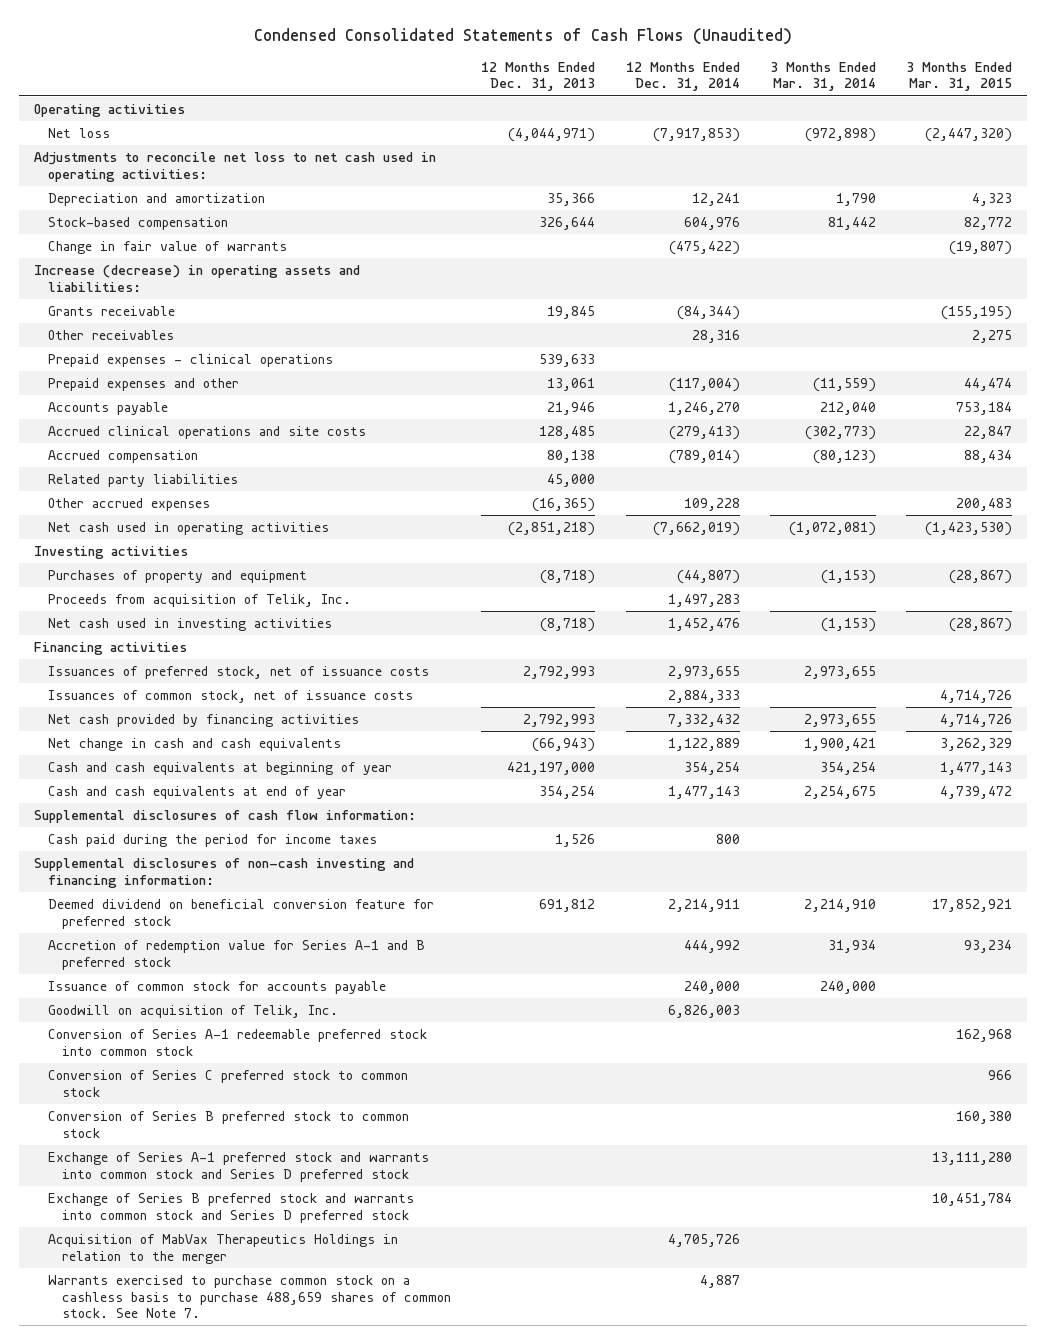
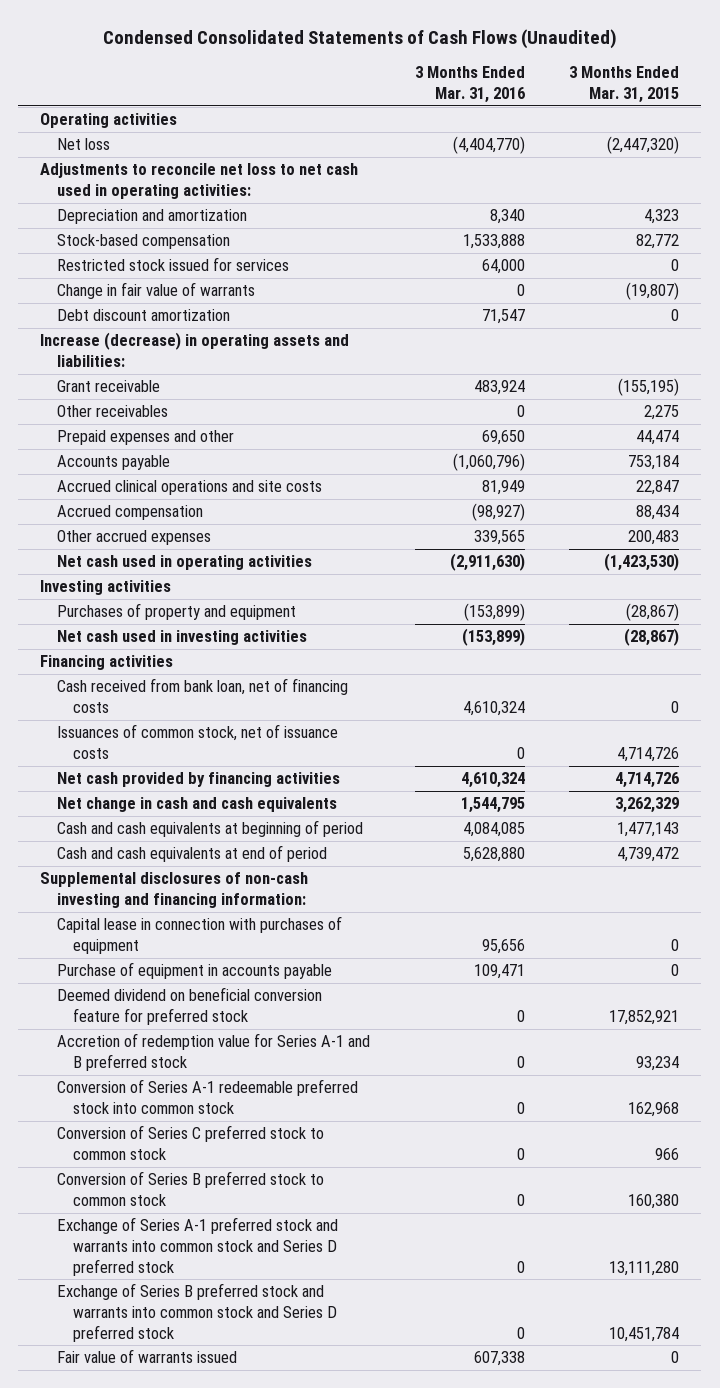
- | 12 Months Ended Dec. 31, 2013 | 12 Months Ended Dec. 31, 2014 | 3 Months Ended Mar. 31, 2014 | 3 Months Ended Mar. 31, 2015
+ | 3 Months Ended Mar. 31, 2016 | 3 Months Ended Mar. 31, 2015
+ Restricted stock issued for services | 64,000 | 0
+ Debt discount amortization | 71,547 | 0
- Grants receivable | 19,845 | (84,344) | | (155,195)
+ Grant receivable | 483,924 | (155,195)
- Prepaid expenses - clinical operations | 539,633 | | |
- Related party liabilities | 45,000 | | |
- Proceeds from acquisition of Telik, Inc. | | 1,497,283 | |
- Issuances of preferred stock, net of issuance costs | 2,792,993 | 2,973,655 | 2,973,655 |
+ Cash received from bank loan, net of financing costs | 4,610,324 | 0
- Cash and cash equivalents at beginning of year | 421,197,000 | 354,254 | 354,254 | 1,477,143
- Cash and cash equivalents at end of year | 354,254 | 1,477,143 | 2,254,675 | 4,739,472
- Supplemental disclosures of cash flow information:
- Cash paid during the period for income taxes | 1,526 | 800 | |
+ Cash and cash equivalents at beginning of period | 4,084,085 | 1,477,143
+ Cash and cash equivalents at end of period | 5,628,880 | 4,739,472
+ Capital lease in connection with purchases of equipment | 95,656 | 0
+ Purchase of equipment in accounts payable | 109,471 | 0
- Issuance of common stock for accounts payable | | 240,000 | 240,000 |
- Goodwill on acquisition of Telik, Inc. | | 6,826,003 | |
- Acquisition of MabVax Therapeutics Holdings in relation to the merger | | 4,705,726 | |
- Warrants exercised to purchase common stock on a cashless basis to purchase 488,659 shares of common stock. See Note 7. | | 4,887 | |
+ Fair value of warrants issued | 607,338 | 0

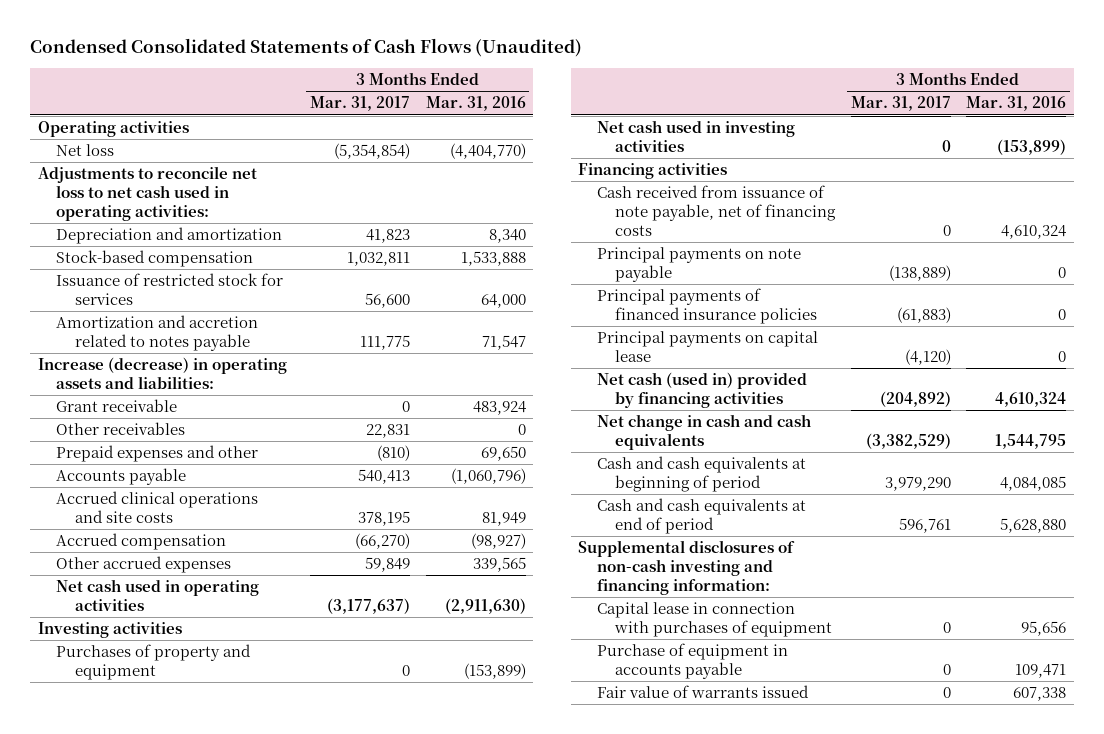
- | 3 Months Ended Mar. 31, 2016 | 3 Months Ended Mar. 31, 2015
+ | 3 Months Ended Mar. 31, 2017 | 3 Months Ended Mar. 31, 2016
- Restricted stock issued for services | 64,000 | 0
- Change in fair value of warrants | 0 | (19,807)
- Debt discount amortization | 71,547 | 0
+ Issuance of restricted stock for services | 56,600 | 64,000
+ Amortization and accretion related to notes payable | 111,775 | 71,547
- Cash received from bank loan, net of financing costs | 4,610,324 | 0
- Issuances of common stock, net of issuance costs | 0 | 4,714,726
- Net cash provided by financing activities | 4,610,324 | 4,714,726
+ Cash received from issuance of note payable, net of financing costs | 0 | 4,610,324
+ Principal payments on note payable | (138,889) | 0
+ Principal payments of financed insurance policies | (61,883) | 0
+ Principal payments on capital lease | (4,120) | 0
+ Net cash (used in) provided by financing activities | (204,892) | 4,610,324
- Deemed dividend on beneficial conversion feature for preferred stock | 0 | 17,852,921
- Accretion of redemption value for Series A-1 and B preferred stock | 0 | 93,234
- Conversion of Series A-1 redeemable preferred stock into common stock | 0 | 162,968
- Conversion of Series C preferred stock to common stock | 0 | 966
- Conversion of Series B preferred stock to common stock | 0 | 160,380
- Exchange of Series A-1 preferred stock and warrants into common stock and Series D preferred stock | 0 | 13,111,280
- Exchange of Series B preferred stock and warrants into common stock and Series D preferred stock | 0 | 10,451,784

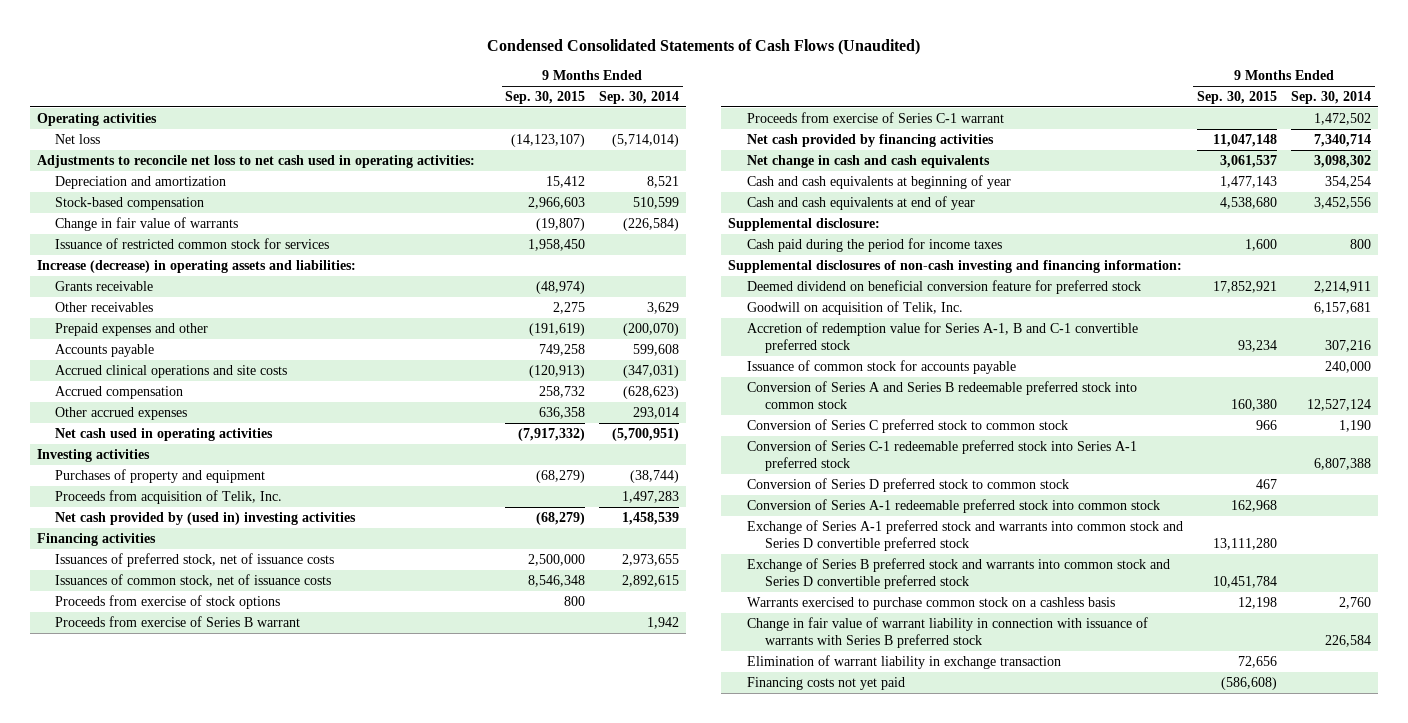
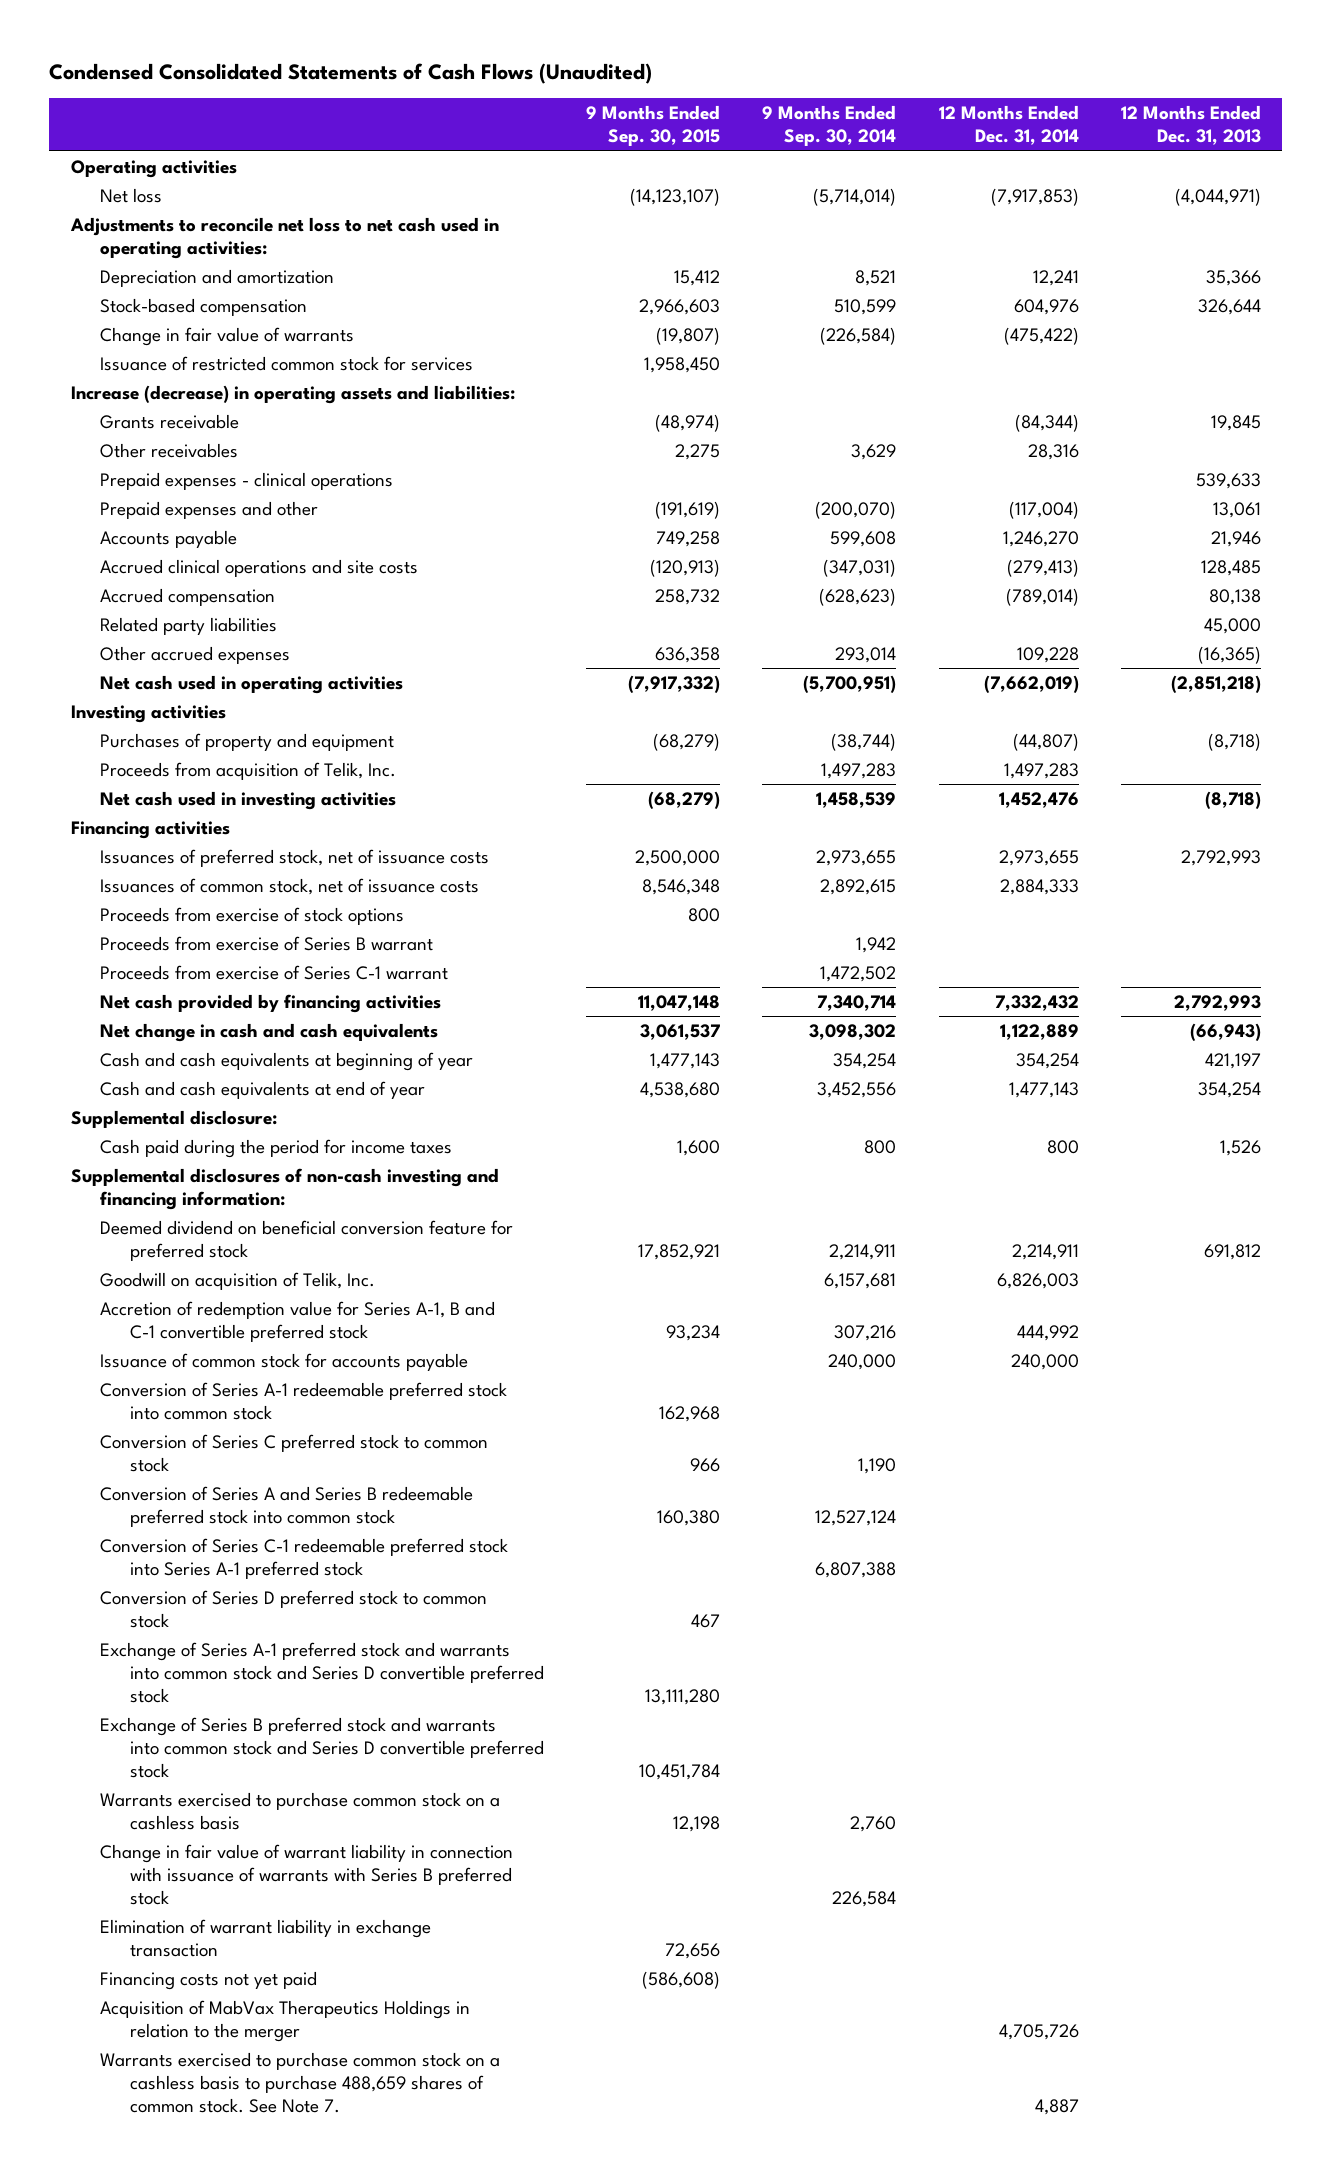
- | 9 Months Ended Sep. 30, 2015 | 9 Months Ended Sep. 30, 2014
+ | 9 Months Ended Sep. 30, 2015 | 9 Months Ended Sep. 30, 2014 | 12 Months Ended Dec. 31, 2014 | 12 Months Ended Dec. 31, 2013
+ Prepaid expenses - clinical operations | | | | 539,633
+ Related party liabilities | | | | 45,000
- Net cash provided by (used in) investing activities | (68,279) | 1,458,539
+ Net cash used in investing activities | (68,279) | 1,458,539 | 1,452,476 | (8,718)
moved up: Conversion of Series A-1 redeemable preferred stock into common stock | 162,968 | | |
moved down: Conversion of Series A and Series B redeemable preferred stock into common stock | 160,380 | 12,527,124 | |
+ Acquisition of MabVax Therapeutics Holdings in relation to the merger | | | 4,705,726 |
+ Warrants exercised to purchase common stock on a cashless basis to purchase 488,659 shares of common stock. See Note 7. | | | 4,887 |

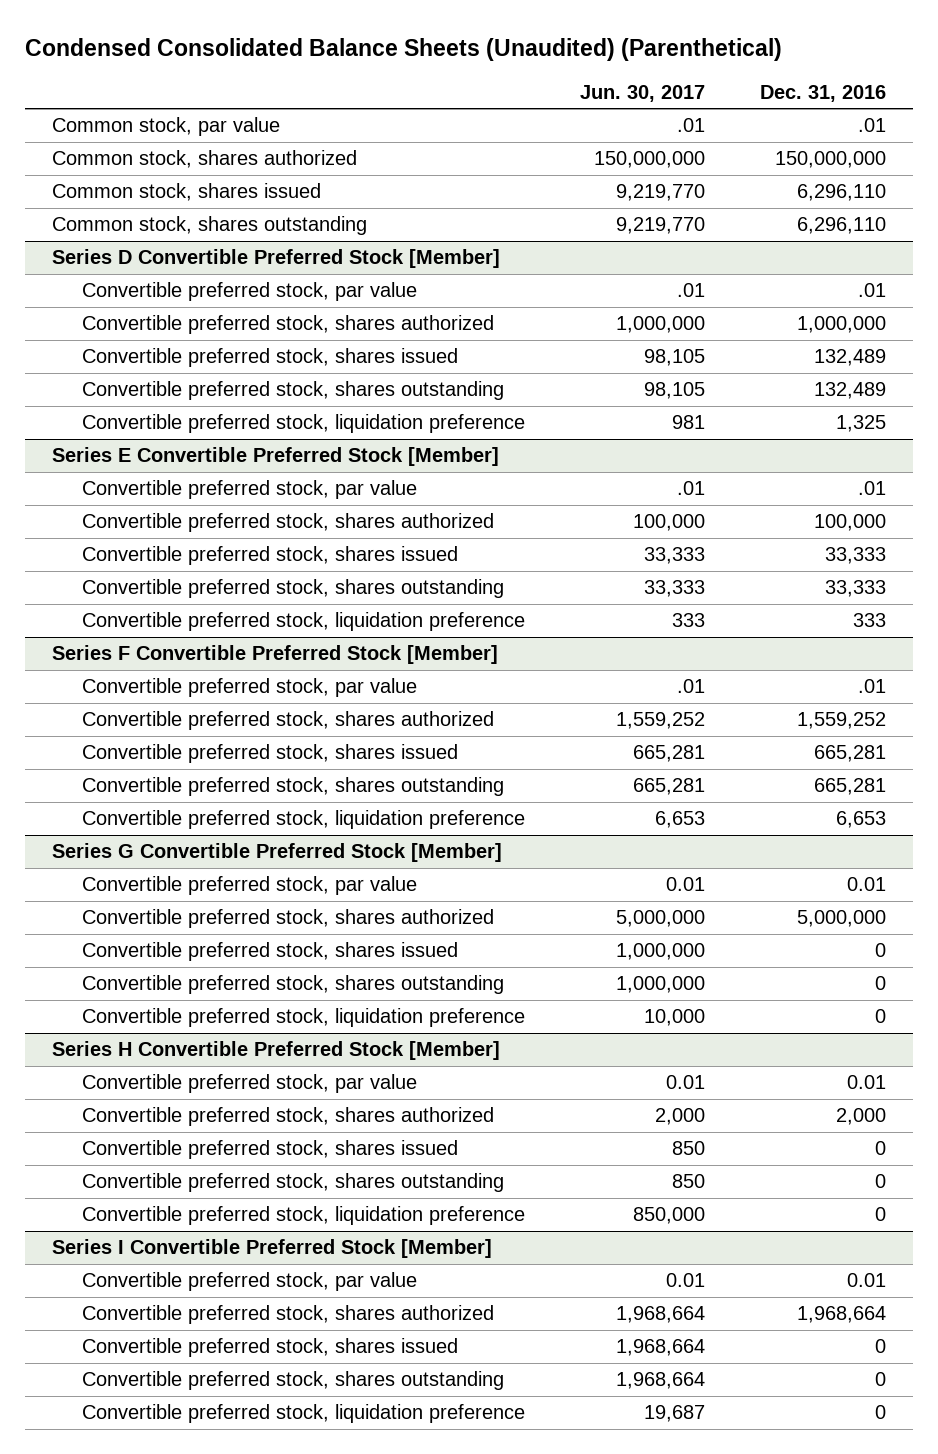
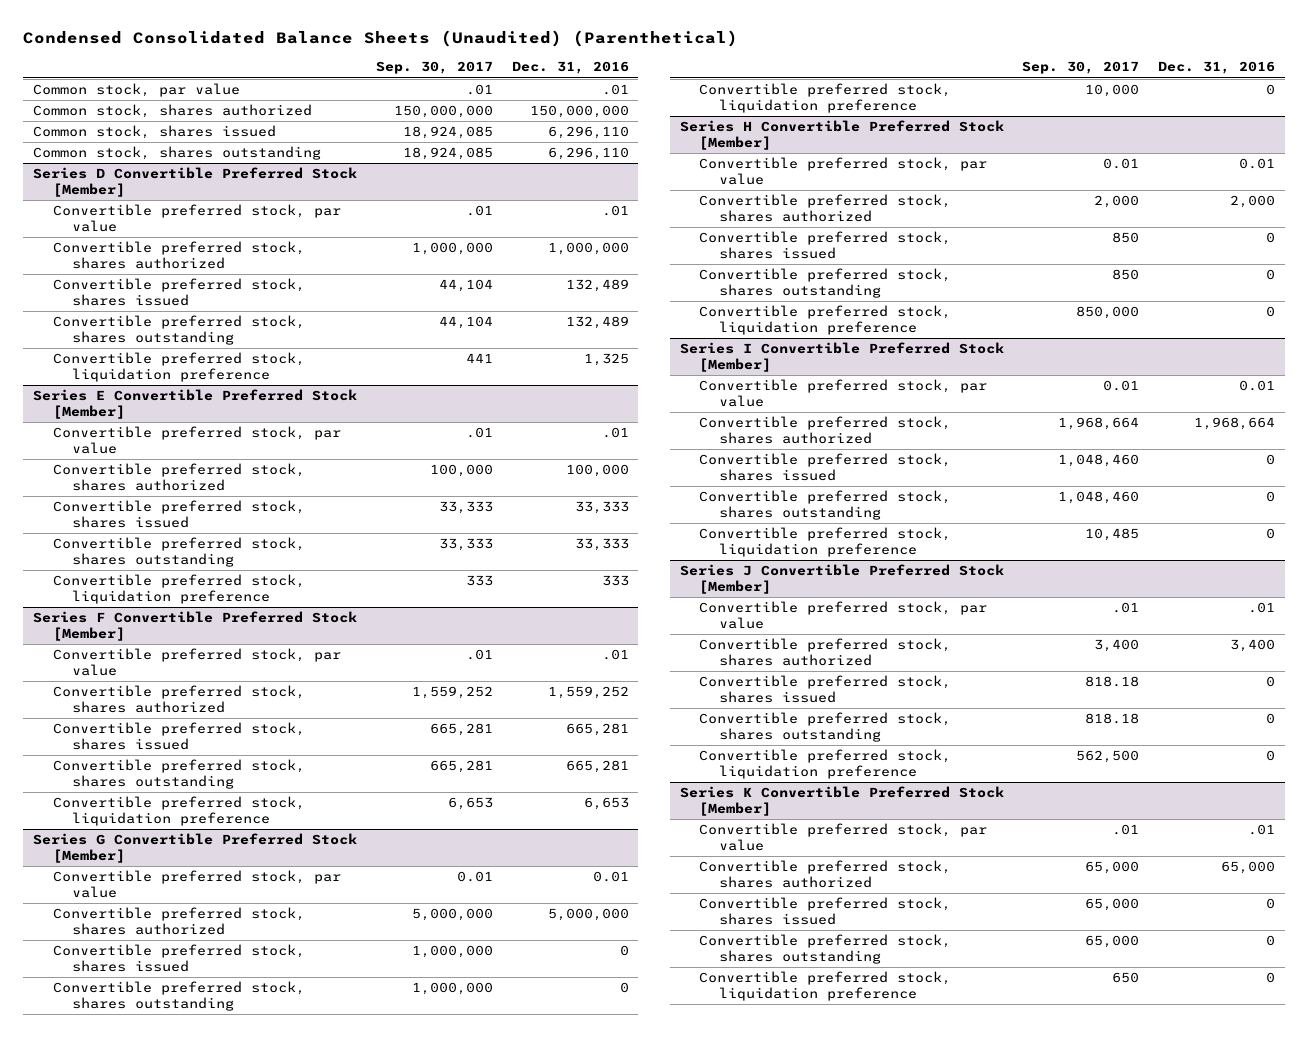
- | Jun. 30, 2017 | Dec. 31, 2016
+ | Sep. 30, 2017 | Dec. 31, 2016
+ Series J Convertible Preferred Stock [Member]
+ Convertible preferred stock, par value | .01 | .01
+ Convertible preferred stock, shares authorized | 3,400 | 3,400
+ Convertible preferred stock, shares issued | 818.18 | 0
+ Convertible preferred stock, shares outstanding | 818.18 | 0
+ Convertible preferred stock, liquidation preference | 562,500 | 0
+ Series K Convertible Preferred Stock [Member]
+ Convertible preferred stock, par value | .01 | .01
+ Convertible preferred stock, shares authorized | 65,000 | 65,000
+ Convertible preferred stock, shares issued | 65,000 | 0
+ Convertible preferred stock, shares outstanding | 65,000 | 0
+ Convertible preferred stock, liquidation preference | 650 | 0

